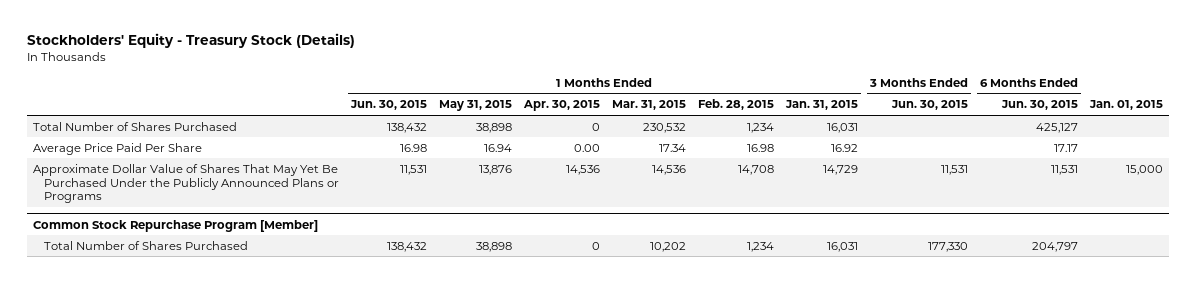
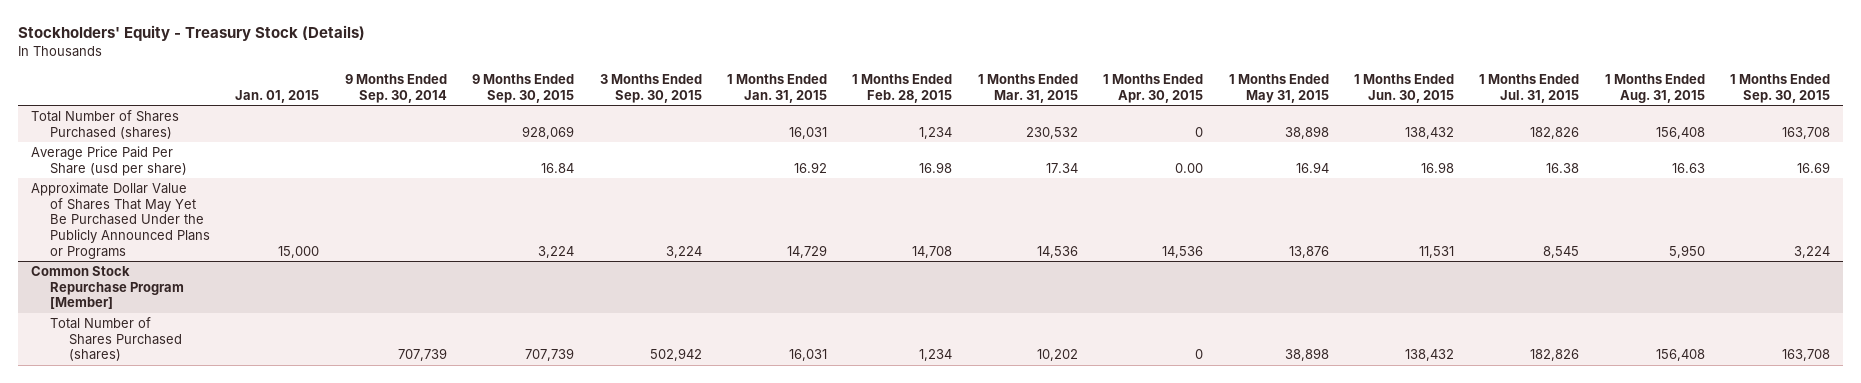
- | 1 Months Ended Jun. 30, 2015 | 1 Months Ended May 31, 2015 | 1 Months Ended Apr. 30, 2015 | 1 Months Ended Mar. 31, 2015 | 1 Months Ended Feb. 28, 2015 | 1 Months Ended Jan. 31, 2015 | 3 Months Ended Jun. 30, 2015 | 6 Months Ended Jun. 30, 2015 | Jan. 01, 2015
+ | Jan. 01, 2015 | 9 Months Ended Sep. 30, 2014 | 9 Months Ended Sep. 30, 2015 | 3 Months Ended Sep. 30, 2015 | 1 Months Ended Jan. 31, 2015 | 1 Months Ended Feb. 28, 2015 | 1 Months Ended Mar. 31, 2015 | 1 Months Ended Apr. 30, 2015 | 1 Months Ended May 31, 2015 | 1 Months Ended Jun. 30, 2015 | 1 Months Ended Jul. 31, 2015 | 1 Months Ended Aug. 31, 2015 | 1 Months Ended Sep. 30, 2015
- Total Number of Shares Purchased | 138,432 | 38,898 | 0 | 230,532 | 1,234 | 16,031 | | 425,127 |
- Average Price Paid Per Share | 16.98 | 16.94 | 0.00 | 17.34 | 16.98 | 16.92 | | 17.17 |
+ Total Number of Shares Purchased (shares) | | | 928,069 | | 16,031 | 1,234 | 230,532 | 0 | 38,898 | 138,432 | 182,826 | 156,408 | 163,708
+ Average Price Paid Per Share (usd per share) | | | 16.84 | | 16.92 | 16.98 | 17.34 | 0.00 | 16.94 | 16.98 | 16.38 | 16.63 | 16.69
@ Common Stock Repurchase Program [Member]
- Total Number of Shares Purchased | 138,432 | 38,898 | 0 | 10,202 | 1,234 | 16,031 | 177,330 | 204,797 |
+ Total Number of Shares Purchased (shares) | | 707,739 | 707,739 | 502,942 | 16,031 | 1,234 | 10,202 | 0 | 38,898 | 138,432 | 182,826 | 156,408 | 163,708

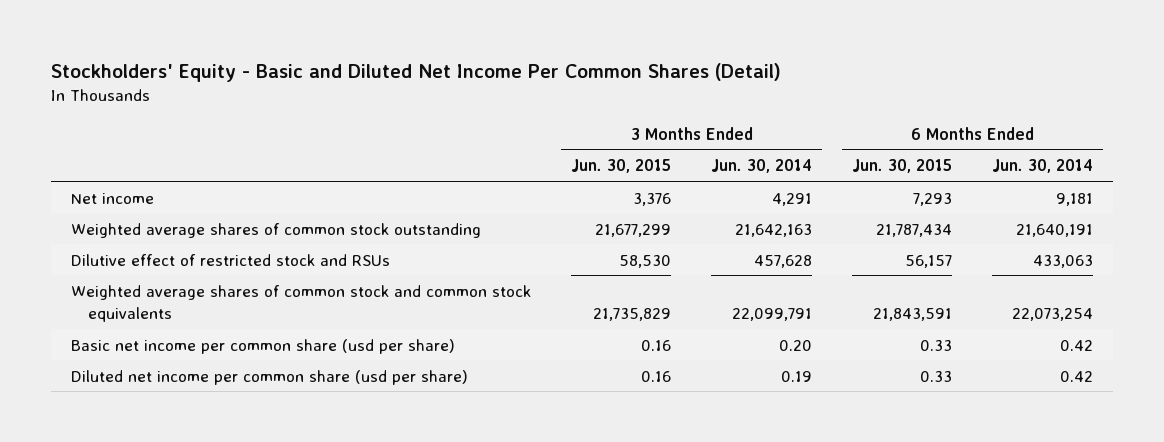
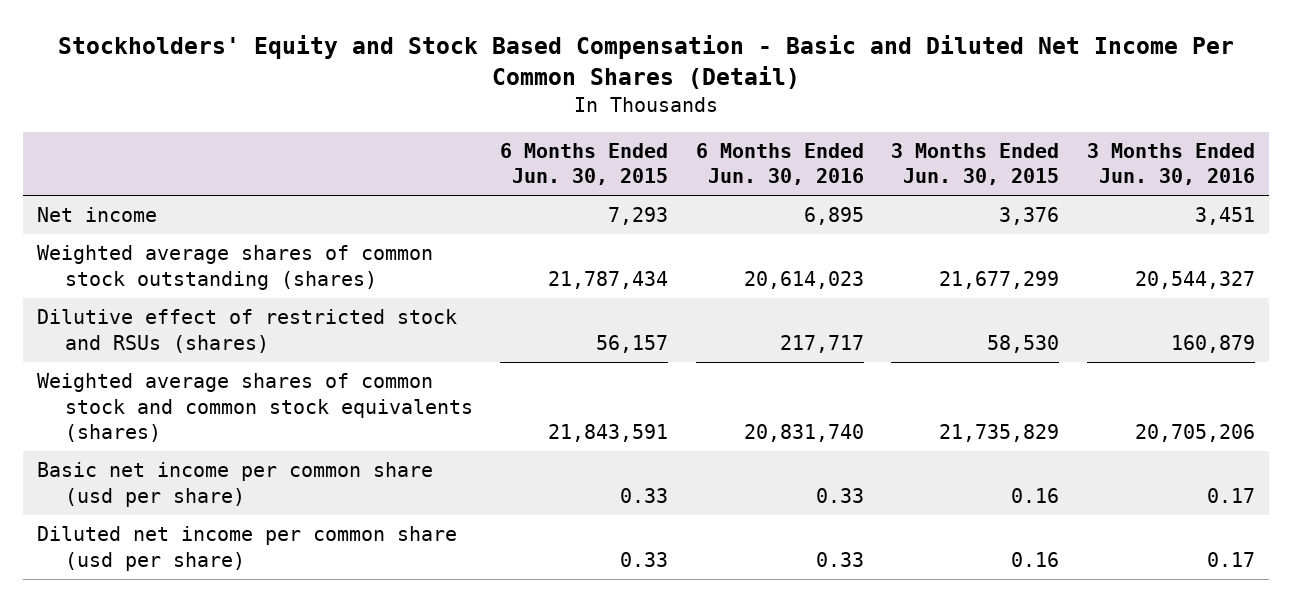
- Stockholders' Equity - Basic and Diluted Net Income Per Common Shares (Detail)
+ Stockholders' Equity and Stock Based Compensation - Basic and Diluted Net Income Per Common Shares (Detail)
- | 3 Months Ended Jun. 30, 2015 | 3 Months Ended Jun. 30, 2014 | 6 Months Ended Jun. 30, 2015 | 6 Months Ended Jun. 30, 2014
+ | 6 Months Ended Jun. 30, 2015 | 6 Months Ended Jun. 30, 2016 | 3 Months Ended Jun. 30, 2015 | 3 Months Ended Jun. 30, 2016
- Weighted average shares of common stock outstanding | 21,677,299 | 21,642,163 | 21,787,434 | 21,640,191
- Dilutive effect of restricted stock and RSUs | 58,530 | 457,628 | 56,157 | 433,063
- Weighted average shares of common stock and common stock equivalents | 21,735,829 | 22,099,791 | 21,843,591 | 22,073,254
+ Weighted average shares of common stock outstanding (shares) | 21,787,434 | 20,614,023 | 21,677,299 | 20,544,327
+ Dilutive effect of restricted stock and RSUs (shares) | 56,157 | 217,717 | 58,530 | 160,879
+ Weighted average shares of common stock and common stock equivalents (shares) | 21,843,591 | 20,831,740 | 21,735,829 | 20,705,206

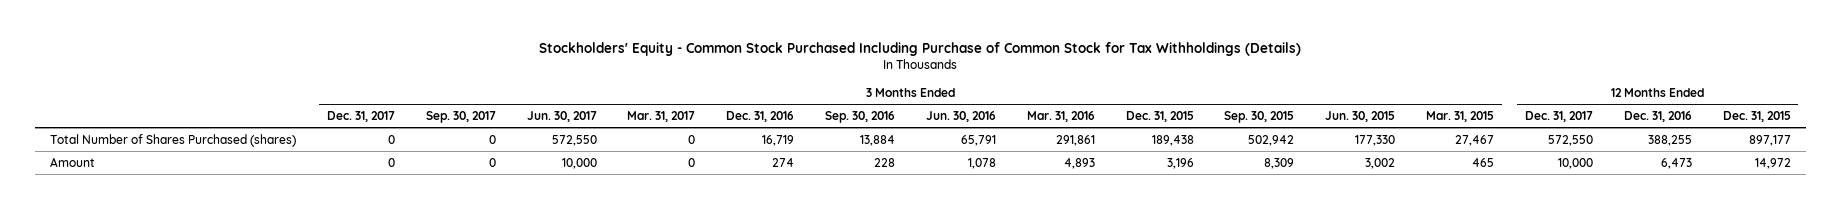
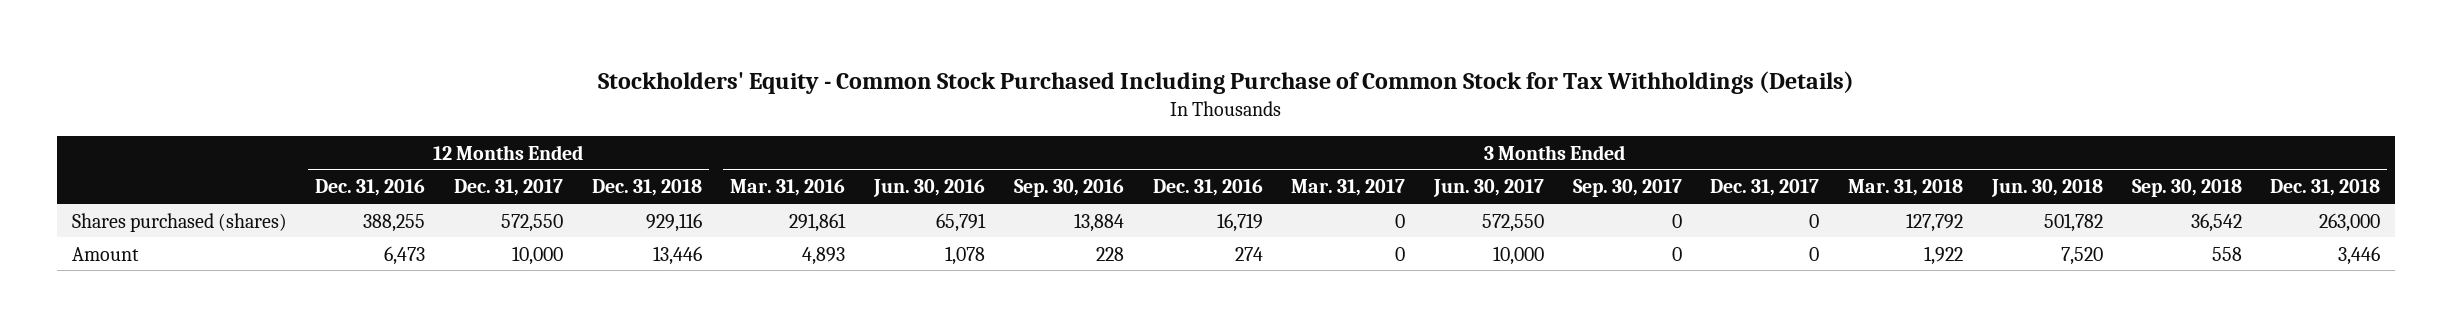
- | 3 Months Ended Dec. 31, 2017 | 3 Months Ended Sep. 30, 2017 | 3 Months Ended Jun. 30, 2017 | 3 Months Ended Mar. 31, 2017 | 3 Months Ended Dec. 31, 2016 | 3 Months Ended Sep. 30, 2016 | 3 Months Ended Jun. 30, 2016 | 3 Months Ended Mar. 31, 2016 | 3 Months Ended Dec. 31, 2015 | 3 Months Ended Sep. 30, 2015 | 3 Months Ended Jun. 30, 2015 | 3 Months Ended Mar. 31, 2015 | 12 Months Ended Dec. 31, 2017 | 12 Months Ended Dec. 31, 2016 | 12 Months Ended Dec. 31, 2015
+ | 12 Months Ended Dec. 31, 2016 | 12 Months Ended Dec. 31, 2017 | 12 Months Ended Dec. 31, 2018 | 3 Months Ended Mar. 31, 2016 | 3 Months Ended Jun. 30, 2016 | 3 Months Ended Sep. 30, 2016 | 3 Months Ended Dec. 31, 2016 | 3 Months Ended Mar. 31, 2017 | 3 Months Ended Jun. 30, 2017 | 3 Months Ended Sep. 30, 2017 | 3 Months Ended Dec. 31, 2017 | 3 Months Ended Mar. 31, 2018 | 3 Months Ended Jun. 30, 2018 | 3 Months Ended Sep. 30, 2018 | 3 Months Ended Dec. 31, 2018
- Total Number of Shares Purchased (shares) | 0 | 0 | 572,550 | 0 | 16,719 | 13,884 | 65,791 | 291,861 | 189,438 | 502,942 | 177,330 | 27,467 | 572,550 | 388,255 | 897,177
+ Shares purchased (shares) | 388,255 | 572,550 | 929,116 | 291,861 | 65,791 | 13,884 | 16,719 | 0 | 572,550 | 0 | 0 | 127,792 | 501,782 | 36,542 | 263,000

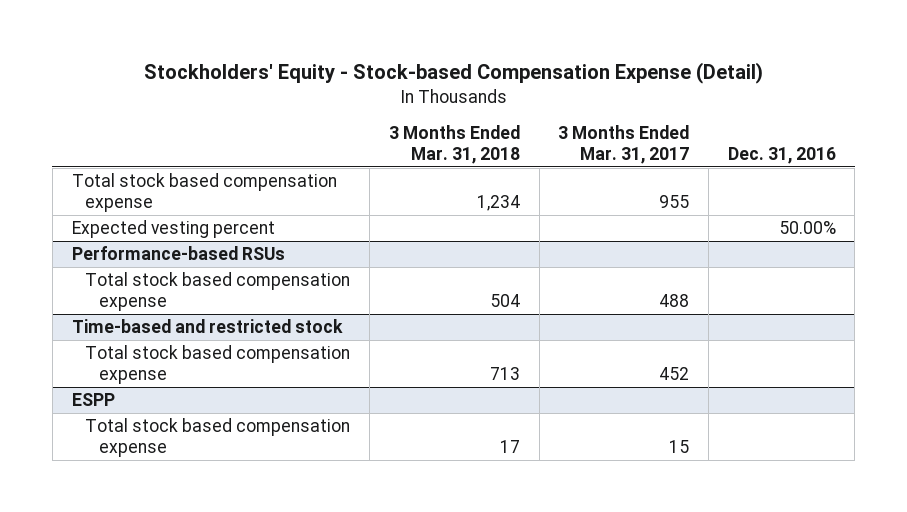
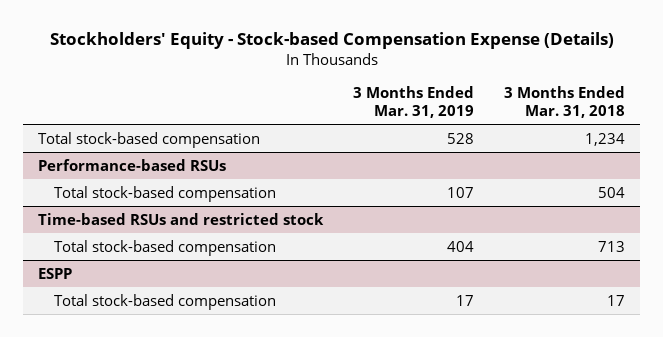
- Stockholders' Equity - Stock-based Compensation Expense (Detail)
+ Stockholders' Equity - Stock-based Compensation Expense (Details)
- | 3 Months Ended Mar. 31, 2018 | 3 Months Ended Mar. 31, 2017 | Dec. 31, 2016
+ | 3 Months Ended Mar. 31, 2019 | 3 Months Ended Mar. 31, 2018
- Total stock based compensation expense | 1,234 | 955 |
- Expected vesting percent | | | 50.00%
+ Total stock-based compensation | 528 | 1,234
@ Performance-based RSUs
- Total stock based compensation expense | 504 | 488 |
- Time-based and restricted stock
- Total stock based compensation expense | 713 | 452 |
@ Performance-based RSUs
+ Total stock-based compensation | 107 | 504
+ Time-based RSUs and restricted stock
+ Total stock-based compensation | 404 | 713
@ ESPP
- Total stock based compensation expense | 17 | 15 |
+ Total stock-based compensation | 17 | 17

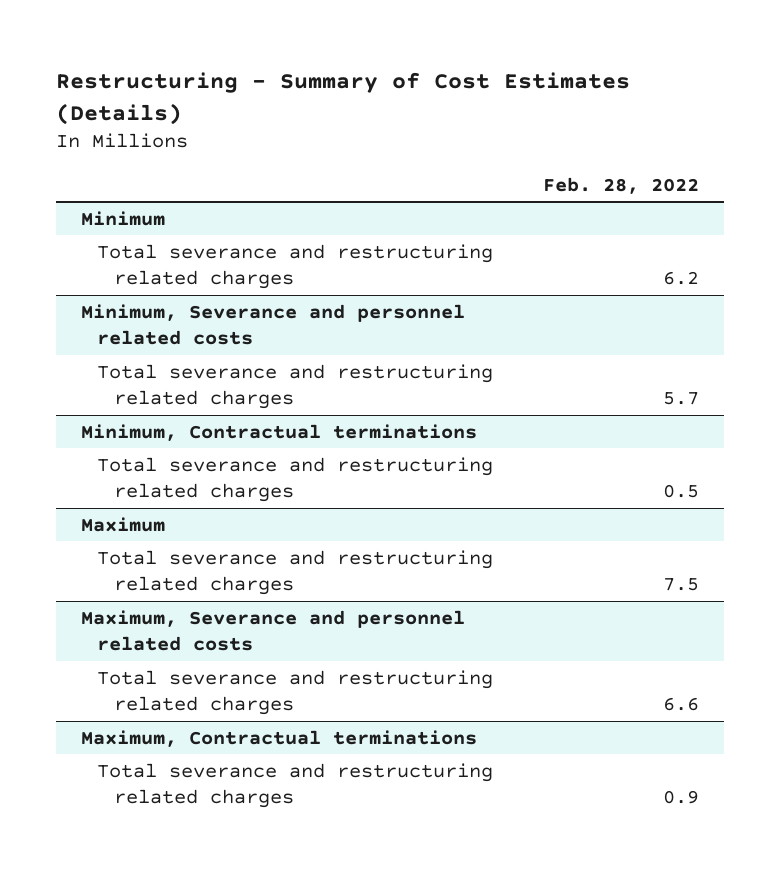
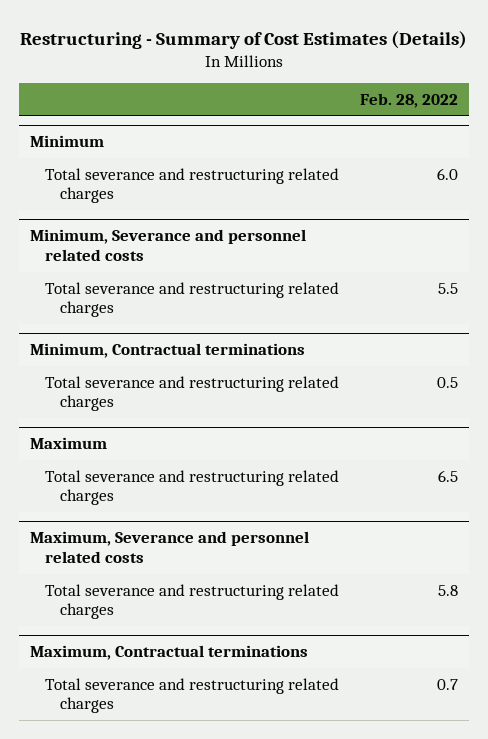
@ Minimum
- Total severance and restructuring related charges | 6.2
+ Total severance and restructuring related charges | 6.0
@ Minimum, Severance and personnel related costs
- Total severance and restructuring related charges | 5.7
+ Total severance and restructuring related charges | 5.5
@ Maximum
- Total severance and restructuring related charges | 7.5
+ Total severance and restructuring related charges | 6.5
@ Maximum, Severance and personnel related costs
- Total severance and restructuring related charges | 6.6
+ Total severance and restructuring related charges | 5.8
@ Maximum, Contractual terminations
- Total severance and restructuring related charges | 0.9
+ Total severance and restructuring related charges | 0.7

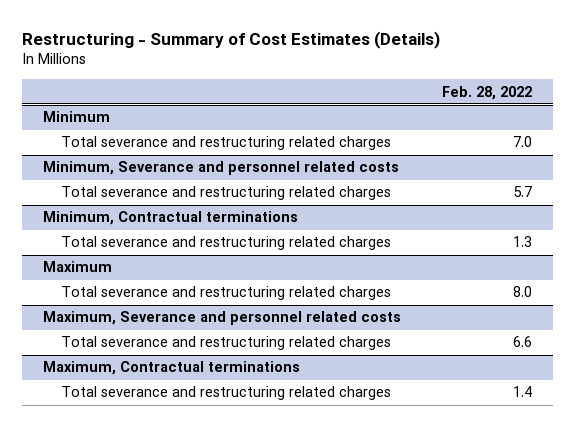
@ Minimum
- Total severance and restructuring related charges | 6.0
+ Total severance and restructuring related charges | 7.0
@ Minimum, Severance and personnel related costs
- Total severance and restructuring related charges | 5.5
+ Total severance and restructuring related charges | 5.7
@ Minimum, Contractual terminations
- Total severance and restructuring related charges | 0.5
+ Total severance and restructuring related charges | 1.3
@ Maximum
- Total severance and restructuring related charges | 6.5
+ Total severance and restructuring related charges | 8.0
@ Maximum, Severance and personnel related costs
- Total severance and restructuring related charges | 5.8
+ Total severance and restructuring related charges | 6.6
@ Maximum, Contractual terminations
- Total severance and restructuring related charges | 0.7
+ Total severance and restructuring related charges | 1.4

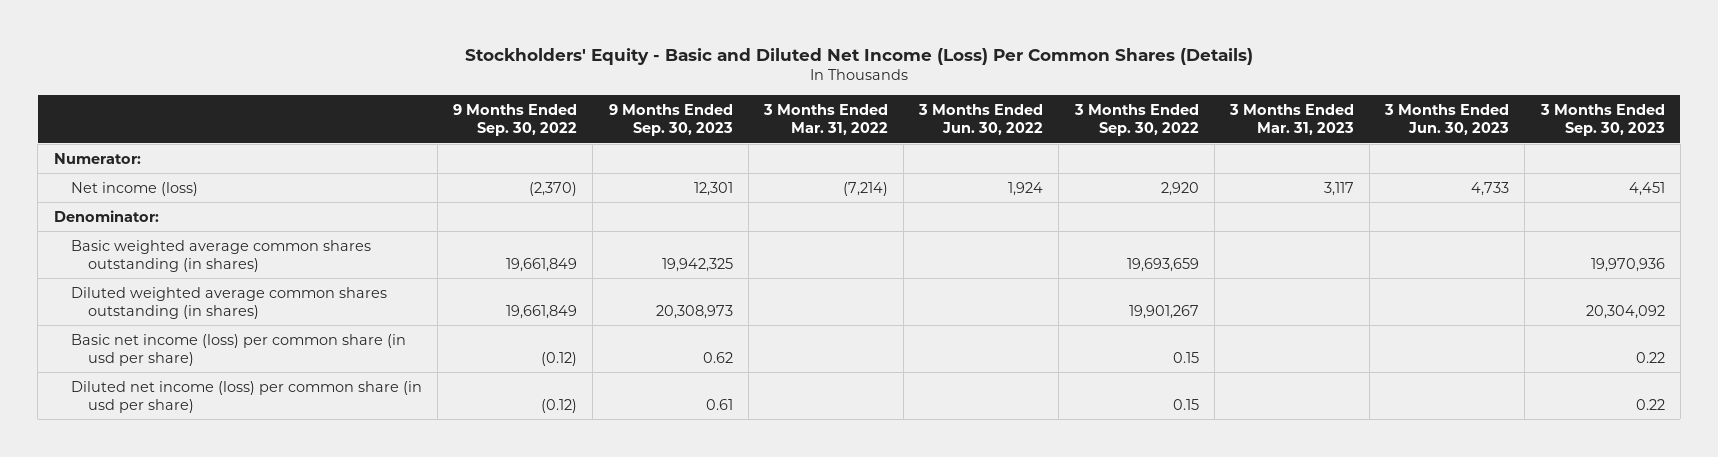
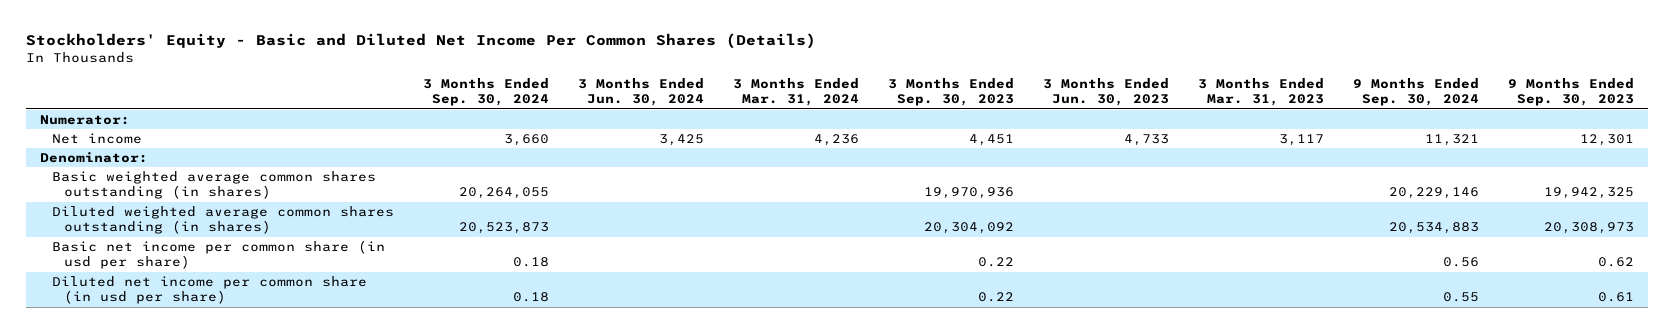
- Stockholders' Equity - Basic and Diluted Net Income (Loss) Per Common Shares (Details)
+ Stockholders' Equity - Basic and Diluted Net Income Per Common Shares (Details)
- | 9 Months Ended Sep. 30, 2022 | 9 Months Ended Sep. 30, 2023 | 3 Months Ended Mar. 31, 2022 | 3 Months Ended Jun. 30, 2022 | 3 Months Ended Sep. 30, 2022 | 3 Months Ended Mar. 31, 2023 | 3 Months Ended Jun. 30, 2023 | 3 Months Ended Sep. 30, 2023
+ | 3 Months Ended Sep. 30, 2024 | 3 Months Ended Jun. 30, 2024 | 3 Months Ended Mar. 31, 2024 | 3 Months Ended Sep. 30, 2023 | 3 Months Ended Jun. 30, 2023 | 3 Months Ended Mar. 31, 2023 | 9 Months Ended Sep. 30, 2024 | 9 Months Ended Sep. 30, 2023
- Net income (loss) | (2,370) | 12,301 | (7,214) | 1,924 | 2,920 | 3,117 | 4,733 | 4,451
+ Net income | 3,660 | 3,425 | 4,236 | 4,451 | 4,733 | 3,117 | 11,321 | 12,301
- Basic net income (loss) per common share (in usd per share) | (0.12) | 0.62 | | | 0.15 | | | 0.22
- Diluted net income (loss) per common share (in usd per share) | (0.12) | 0.61 | | | 0.15 | | | 0.22
+ Basic net income per common share (in usd per share) | 0.18 | | | 0.22 | | | 0.56 | 0.62
+ Diluted net income per common share (in usd per share) | 0.18 | | | 0.22 | | | 0.55 | 0.61

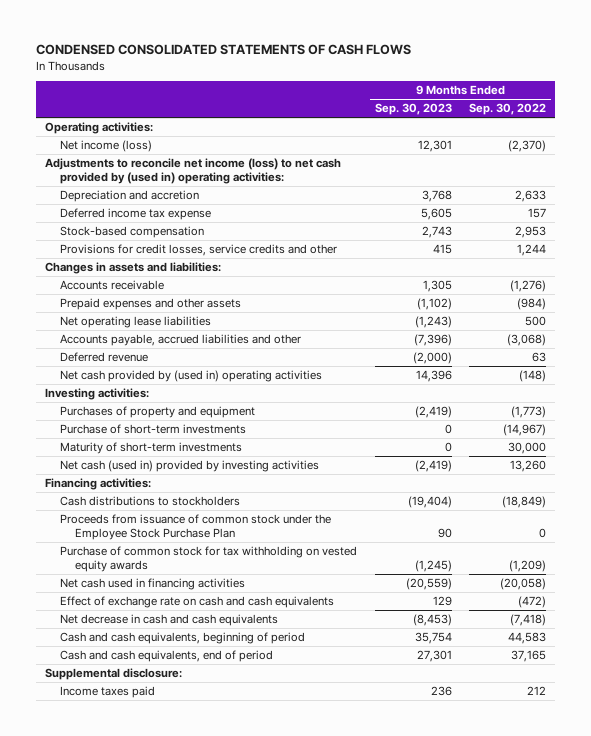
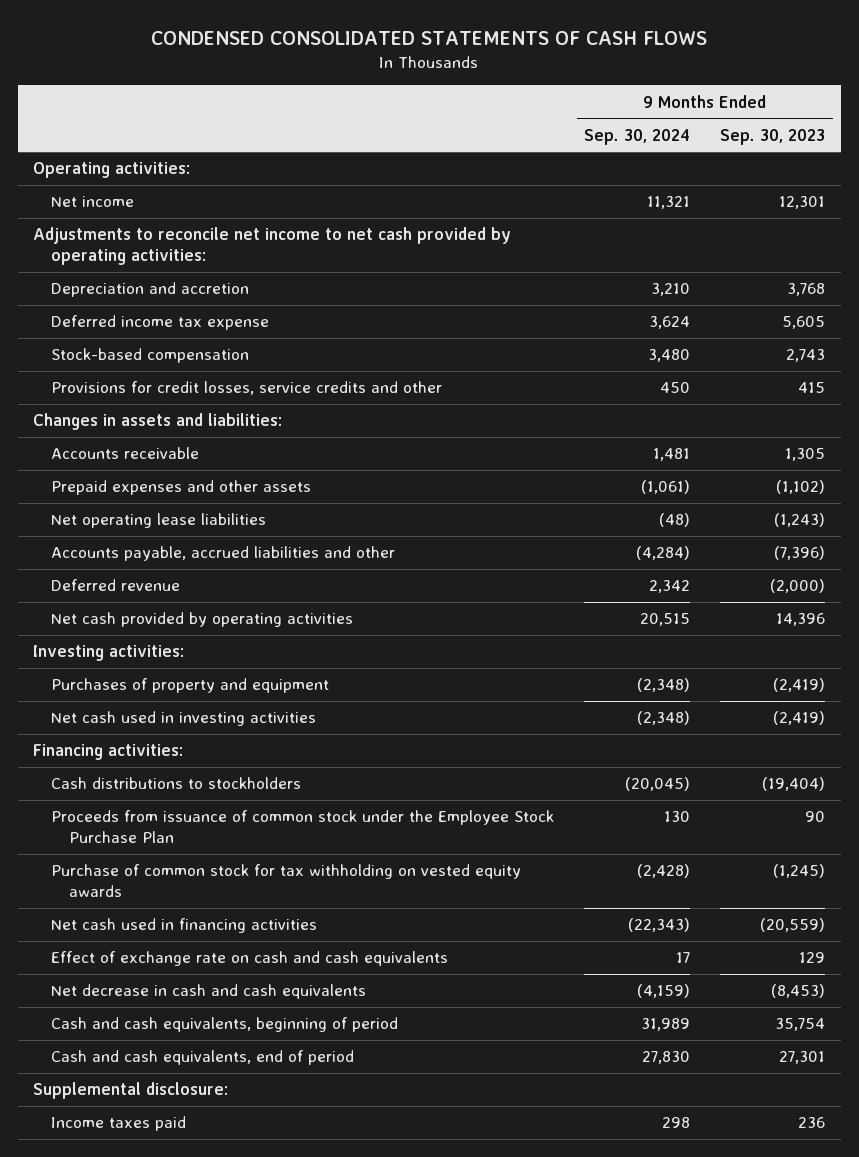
- | 9 Months Ended Sep. 30, 2023 | 9 Months Ended Sep. 30, 2022
+ | 9 Months Ended Sep. 30, 2024 | 9 Months Ended Sep. 30, 2023
- Net income (loss) | 12,301 | (2,370)
- Adjustments to reconcile net income (loss) to net cash provided by (used in) operating activities:
+ Net income | 11,321 | 12,301
+ Adjustments to reconcile net income to net cash provided by operating activities:
- Net cash provided by (used in) operating activities | 14,396 | (148)
+ Net cash provided by operating activities | 20,515 | 14,396
- Purchase of short-term investments | 0 | (14,967)
- Maturity of short-term investments | 0 | 30,000
- Net cash (used in) provided by investing activities | (2,419) | 13,260
+ Net cash used in investing activities | (2,348) | (2,419)

